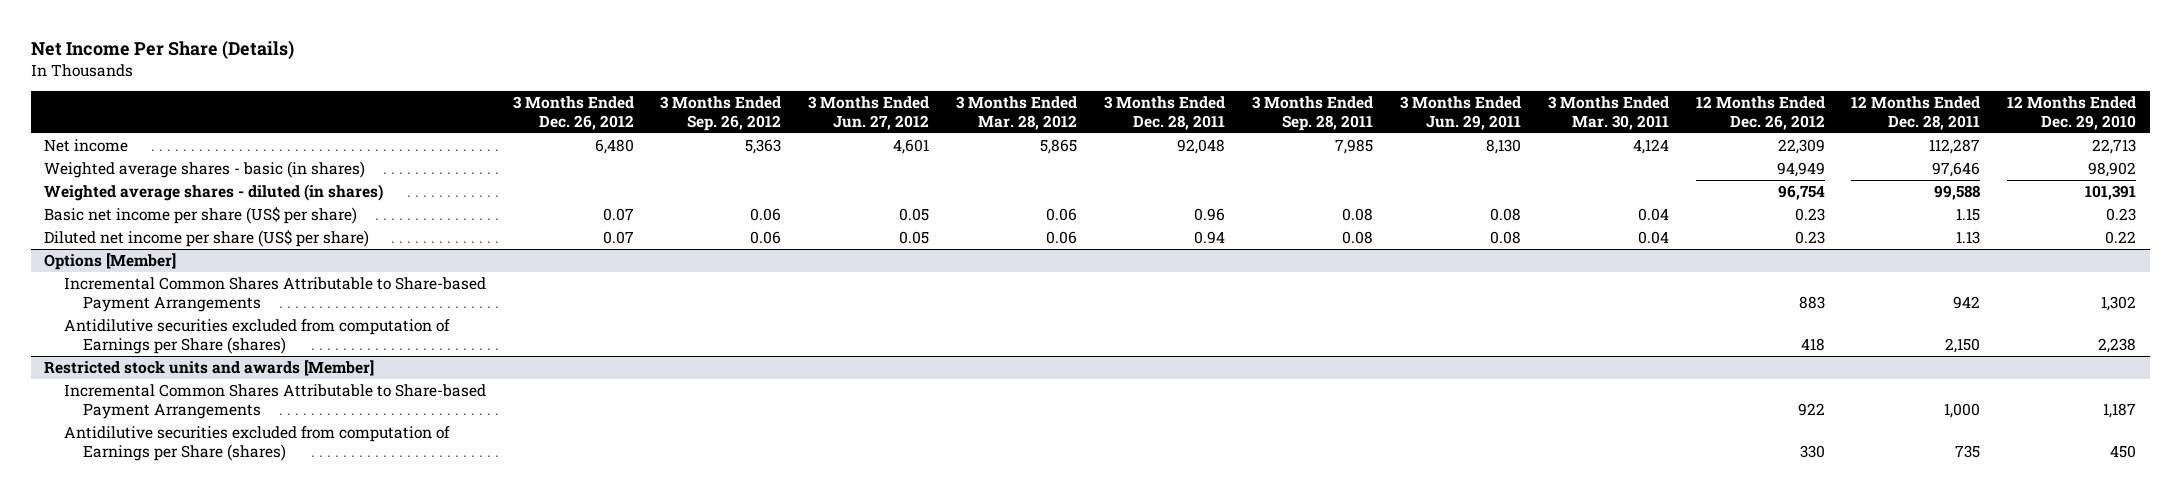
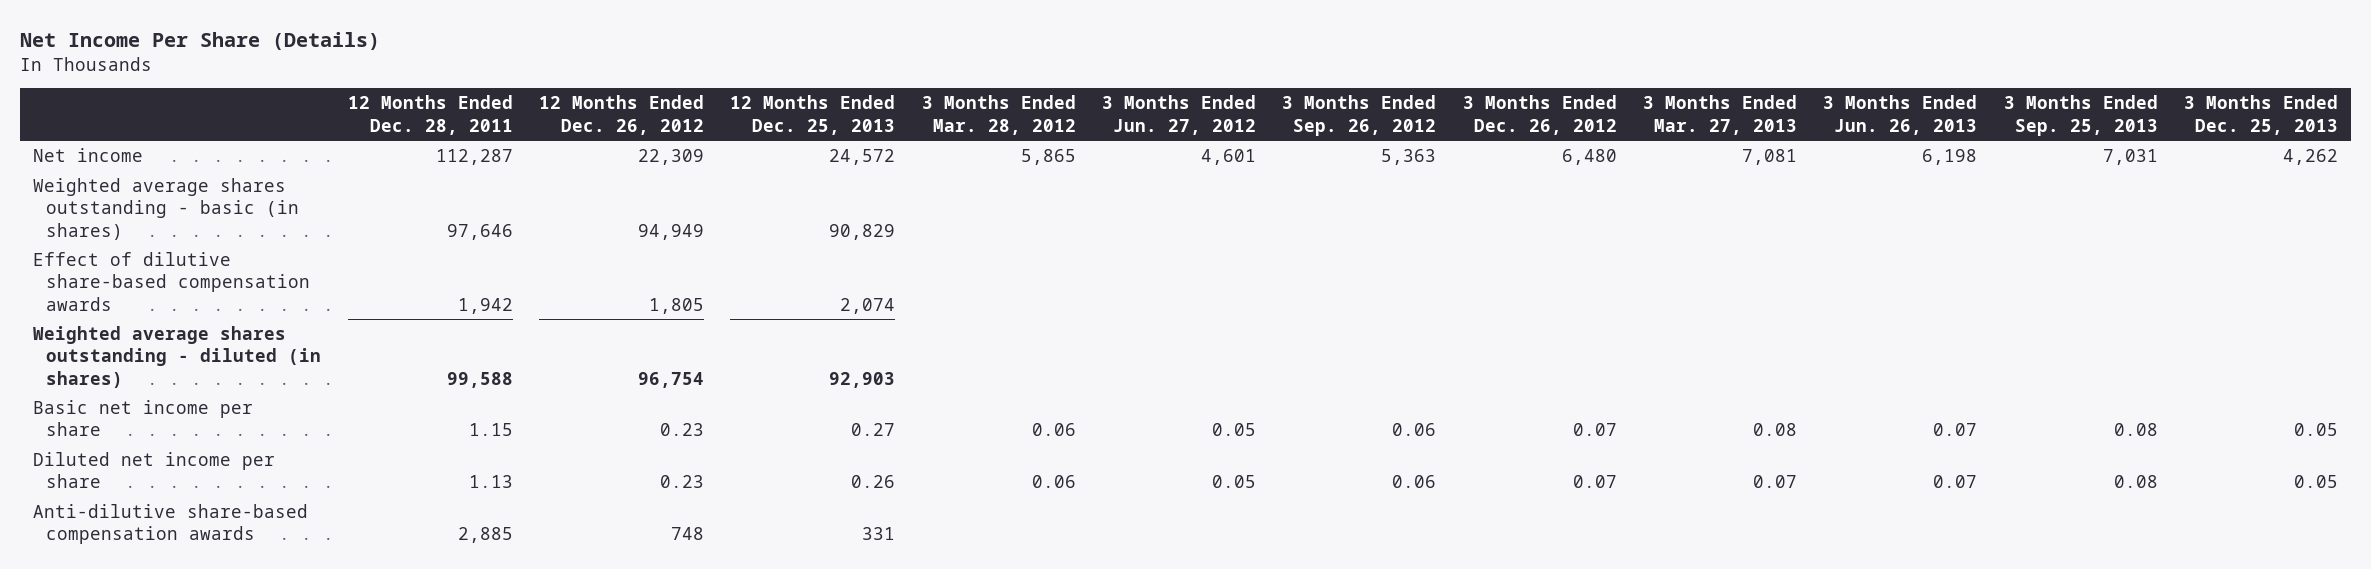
- | 3 Months Ended Dec. 26, 2012 | 3 Months Ended Sep. 26, 2012 | 3 Months Ended Jun. 27, 2012 | 3 Months Ended Mar. 28, 2012 | 3 Months Ended Dec. 28, 2011 | 3 Months Ended Sep. 28, 2011 | 3 Months Ended Jun. 29, 2011 | 3 Months Ended Mar. 30, 2011 | 12 Months Ended Dec. 26, 2012 | 12 Months Ended Dec. 28, 2011 | 12 Months Ended Dec. 29, 2010
+ | 12 Months Ended Dec. 28, 2011 | 12 Months Ended Dec. 26, 2012 | 12 Months Ended Dec. 25, 2013 | 3 Months Ended Mar. 28, 2012 | 3 Months Ended Jun. 27, 2012 | 3 Months Ended Sep. 26, 2012 | 3 Months Ended Dec. 26, 2012 | 3 Months Ended Mar. 27, 2013 | 3 Months Ended Jun. 26, 2013 | 3 Months Ended Sep. 25, 2013 | 3 Months Ended Dec. 25, 2013
- Weighted average shares - basic (in shares) | | | | | | | | | 94,949 | 97,646 | 98,902
- Weighted average shares - diluted (in shares) | | | | | | | | | 96,754 | 99,588 | 101,391
- Basic net income per share (US$ per share) | 0.07 | 0.06 | 0.05 | 0.06 | 0.96 | 0.08 | 0.08 | 0.04 | 0.23 | 1.15 | 0.23
- Diluted net income per share (US$ per share) | 0.07 | 0.06 | 0.05 | 0.06 | 0.94 | 0.08 | 0.08 | 0.04 | 0.23 | 1.13 | 0.22
- Options [Member]
- Incremental Common Shares Attributable to Share-based Payment Arrangements | | | | | | | | | 883 | 942 | 1,302
- Antidilutive securities excluded from computation of Earnings per Share (shares) | | | | | | | | | 418 | 2,150 | 2,238
- Restricted stock units and awards [Member]
- Incremental Common Shares Attributable to Share-based Payment Arrangements | | | | | | | | | 922 | 1,000 | 1,187
- Antidilutive securities excluded from computation of Earnings per Share (shares) | | | | | | | | | 330 | 735 | 450
+ Weighted average shares outstanding - basic (in shares) | 97,646 | 94,949 | 90,829 | | | | | | | |
+ Effect of dilutive share-based compensation awards | 1,942 | 1,805 | 2,074 | | | | | | | |
+ Weighted average shares outstanding - diluted (in shares) | 99,588 | 96,754 | 92,903 | | | | | | | |
+ Basic net income per share | 1.15 | 0.23 | 0.27 | 0.06 | 0.05 | 0.06 | 0.07 | 0.08 | 0.07 | 0.08 | 0.05
+ Diluted net income per share | 1.13 | 0.23 | 0.26 | 0.06 | 0.05 | 0.06 | 0.07 | 0.07 | 0.07 | 0.08 | 0.05
+ Anti-dilutive share-based compensation awards | 2,885 | 748 | 331 | | | | | | | |

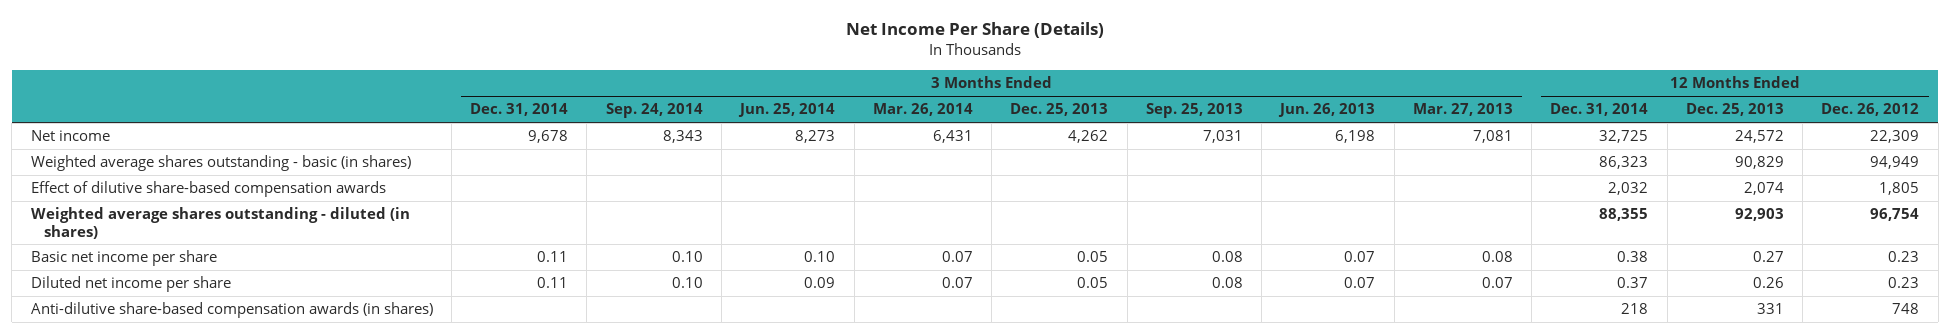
- | 12 Months Ended Dec. 28, 2011 | 12 Months Ended Dec. 26, 2012 | 12 Months Ended Dec. 25, 2013 | 3 Months Ended Mar. 28, 2012 | 3 Months Ended Jun. 27, 2012 | 3 Months Ended Sep. 26, 2012 | 3 Months Ended Dec. 26, 2012 | 3 Months Ended Mar. 27, 2013 | 3 Months Ended Jun. 26, 2013 | 3 Months Ended Sep. 25, 2013 | 3 Months Ended Dec. 25, 2013
+ | 3 Months Ended Dec. 31, 2014 | 3 Months Ended Sep. 24, 2014 | 3 Months Ended Jun. 25, 2014 | 3 Months Ended Mar. 26, 2014 | 3 Months Ended Dec. 25, 2013 | 3 Months Ended Sep. 25, 2013 | 3 Months Ended Jun. 26, 2013 | 3 Months Ended Mar. 27, 2013 | 12 Months Ended Dec. 31, 2014 | 12 Months Ended Dec. 25, 2013 | 12 Months Ended Dec. 26, 2012
- Anti-dilutive share-based compensation awards | 2,885 | 748 | 331 | | | | | | | |
+ Anti-dilutive share-based compensation awards (in shares) | | | | | | | | | 218 | 331 | 748

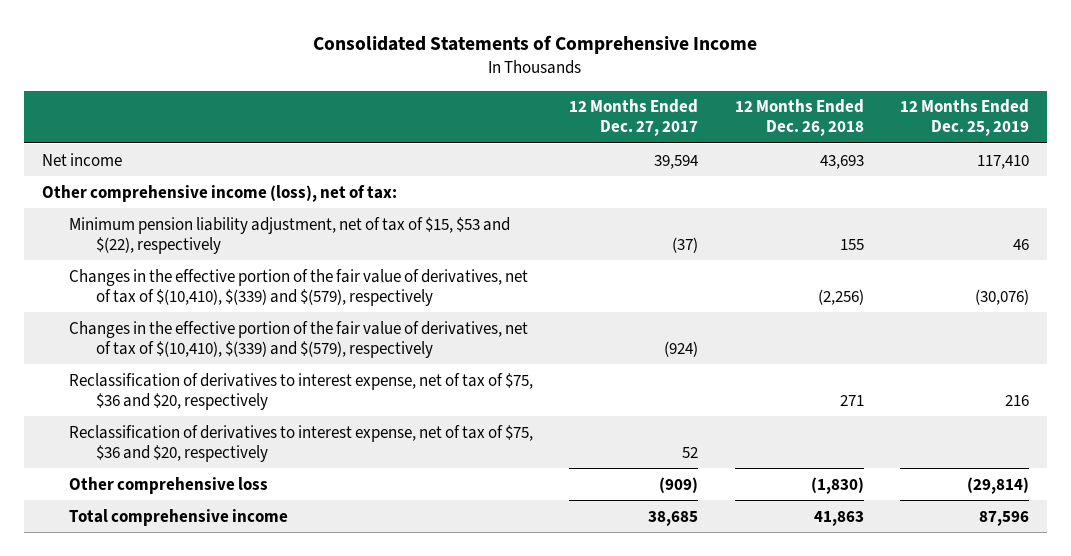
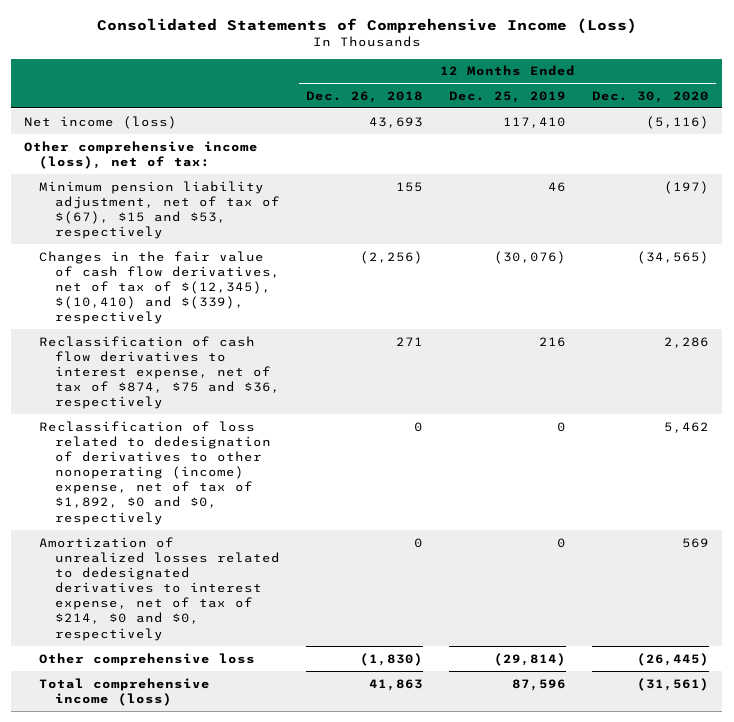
- Consolidated Statements of Comprehensive Income
+ Consolidated Statements of Comprehensive Income (Loss)
- | 12 Months Ended Dec. 27, 2017 | 12 Months Ended Dec. 26, 2018 | 12 Months Ended Dec. 25, 2019
+ | 12 Months Ended Dec. 26, 2018 | 12 Months Ended Dec. 25, 2019 | 12 Months Ended Dec. 30, 2020
- Net income | 39,594 | 43,693 | 117,410
+ Net income (loss) | 43,693 | 117,410 | (5,116)
- Minimum pension liability adjustment, net of tax of $15, $53 and $(22), respectively | (37) | 155 | 46
- Changes in the effective portion of the fair value of derivatives, net of tax of $(10,410), $(339) and $(579), respectively | | (2,256) | (30,076)
- Changes in the effective portion of the fair value of derivatives, net of tax of $(10,410), $(339) and $(579), respectively | (924) | |
- Reclassification of derivatives to interest expense, net of tax of $75, $36 and $20, respectively | | 271 | 216
- Reclassification of derivatives to interest expense, net of tax of $75, $36 and $20, respectively | 52 | |
+ Minimum pension liability adjustment, net of tax of $(67), $15 and $53, respectively | 155 | 46 | (197)
+ Changes in the fair value of cash flow derivatives, net of tax of $(12,345), $(10,410) and $(339), respectively | (2,256) | (30,076) | (34,565)
+ Reclassification of cash flow derivatives to interest expense, net of tax of $874, $75 and $36, respectively | 271 | 216 | 2,286
+ Reclassification of loss related to dedesignation of derivatives to other nonoperating (income) expense, net of tax of $1,892, $0 and $0, respectively | 0 | 0 | 5,462
+ Amortization of unrealized losses related to dedesignated derivatives to interest expense, net of tax of $214, $0 and $0, respectively | 0 | 0 | 569
- Total comprehensive income | 38,685 | 41,863 | 87,596
+ Total comprehensive income (loss) | 41,863 | 87,596 | (31,561)

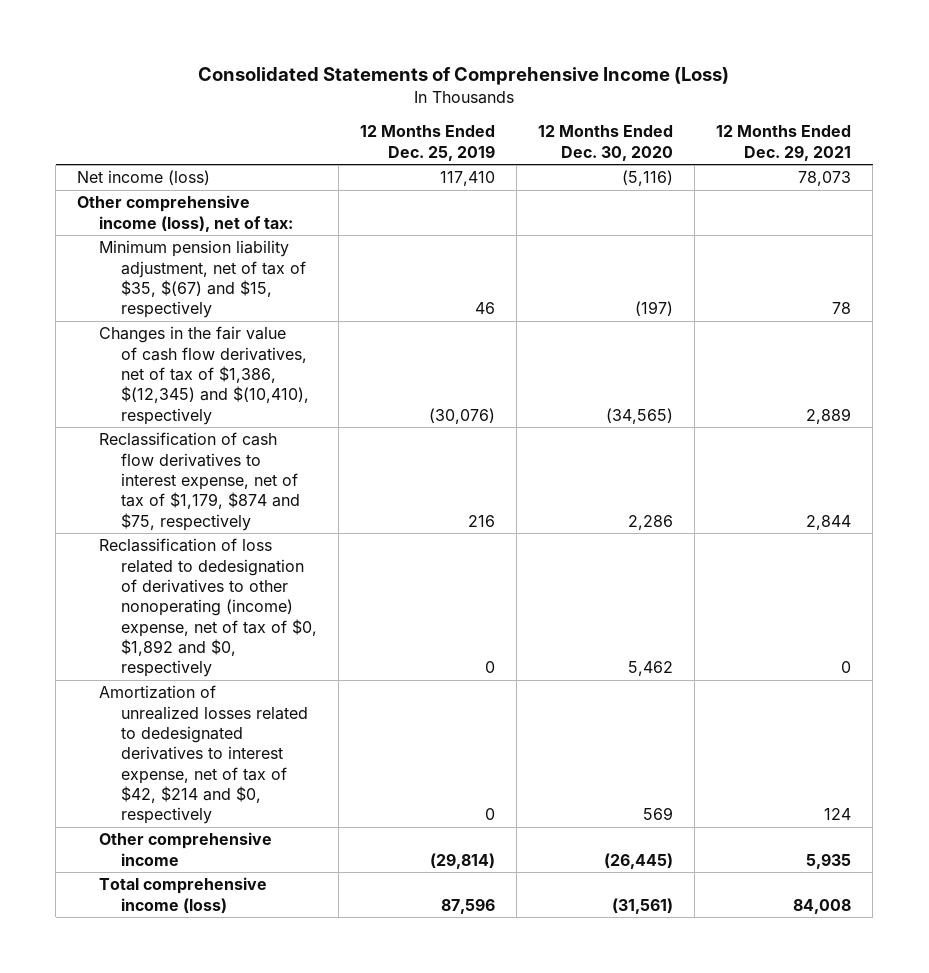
- | 12 Months Ended Dec. 26, 2018 | 12 Months Ended Dec. 25, 2019 | 12 Months Ended Dec. 30, 2020
+ | 12 Months Ended Dec. 25, 2019 | 12 Months Ended Dec. 30, 2020 | 12 Months Ended Dec. 29, 2021
- Minimum pension liability adjustment, net of tax of $(67), $15 and $53, respectively | 155 | 46 | (197)
- Changes in the fair value of cash flow derivatives, net of tax of $(12,345), $(10,410) and $(339), respectively | (2,256) | (30,076) | (34,565)
- Reclassification of cash flow derivatives to interest expense, net of tax of $874, $75 and $36, respectively | 271 | 216 | 2,286
- Reclassification of loss related to dedesignation of derivatives to other nonoperating (income) expense, net of tax of $1,892, $0 and $0, respectively | 0 | 0 | 5,462
- Amortization of unrealized losses related to dedesignated derivatives to interest expense, net of tax of $214, $0 and $0, respectively | 0 | 0 | 569
- Other comprehensive loss | (1,830) | (29,814) | (26,445)
+ Minimum pension liability adjustment, net of tax of $35, $(67) and $15, respectively | 46 | (197) | 78
+ Changes in the fair value of cash flow derivatives, net of tax of $1,386, $(12,345) and $(10,410), respectively | (30,076) | (34,565) | 2,889
+ Reclassification of cash flow derivatives to interest expense, net of tax of $1,179, $874 and $75, respectively | 216 | 2,286 | 2,844
+ Reclassification of loss related to dedesignation of derivatives to other nonoperating (income) expense, net of tax of $0, $1,892 and $0, respectively | 0 | 5,462 | 0
+ Amortization of unrealized losses related to dedesignated derivatives to interest expense, net of tax of $42, $214 and $0, respectively | 0 | 569 | 124
+ Other comprehensive income | (29,814) | (26,445) | 5,935

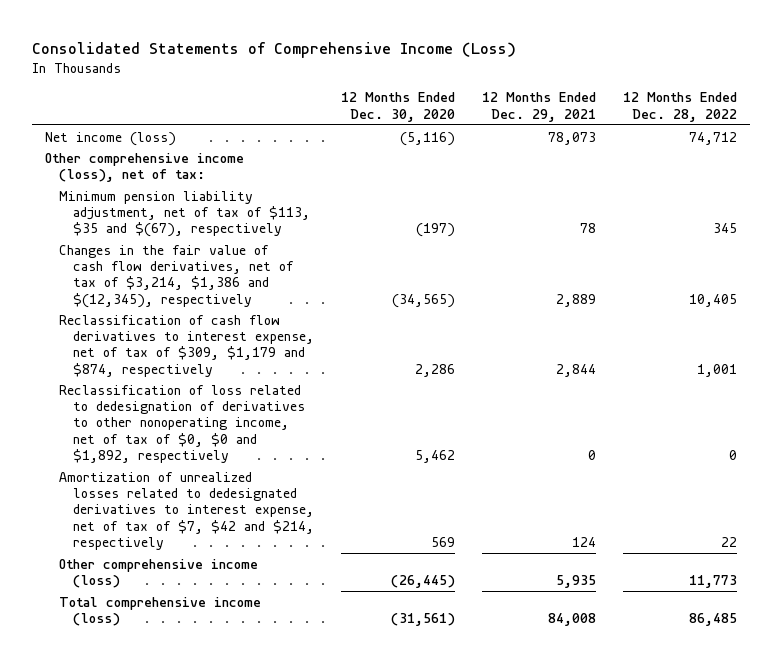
- | 12 Months Ended Dec. 25, 2019 | 12 Months Ended Dec. 30, 2020 | 12 Months Ended Dec. 29, 2021
+ | 12 Months Ended Dec. 30, 2020 | 12 Months Ended Dec. 29, 2021 | 12 Months Ended Dec. 28, 2022
- Minimum pension liability adjustment, net of tax of $35, $(67) and $15, respectively | 46 | (197) | 78
- Changes in the fair value of cash flow derivatives, net of tax of $1,386, $(12,345) and $(10,410), respectively | (30,076) | (34,565) | 2,889
- Reclassification of cash flow derivatives to interest expense, net of tax of $1,179, $874 and $75, respectively | 216 | 2,286 | 2,844
- Reclassification of loss related to dedesignation of derivatives to other nonoperating (income) expense, net of tax of $0, $1,892 and $0, respectively | 0 | 5,462 | 0
- Amortization of unrealized losses related to dedesignated derivatives to interest expense, net of tax of $42, $214 and $0, respectively | 0 | 569 | 124
- Other comprehensive income | (29,814) | (26,445) | 5,935
+ Minimum pension liability adjustment, net of tax of $113, $35 and $(67), respectively | (197) | 78 | 345
+ Changes in the fair value of cash flow derivatives, net of tax of $3,214, $1,386 and $(12,345), respectively | (34,565) | 2,889 | 10,405
+ Reclassification of cash flow derivatives to interest expense, net of tax of $309, $1,179 and $874, respectively | 2,286 | 2,844 | 1,001
+ Reclassification of loss related to dedesignation of derivatives to other nonoperating income, net of tax of $0, $0 and $1,892, respectively | 5,462 | 0 | 0
+ Amortization of unrealized losses related to dedesignated derivatives to interest expense, net of tax of $7, $42 and $214, respectively | 569 | 124 | 22
+ Other comprehensive income (loss) | (26,445) | 5,935 | 11,773

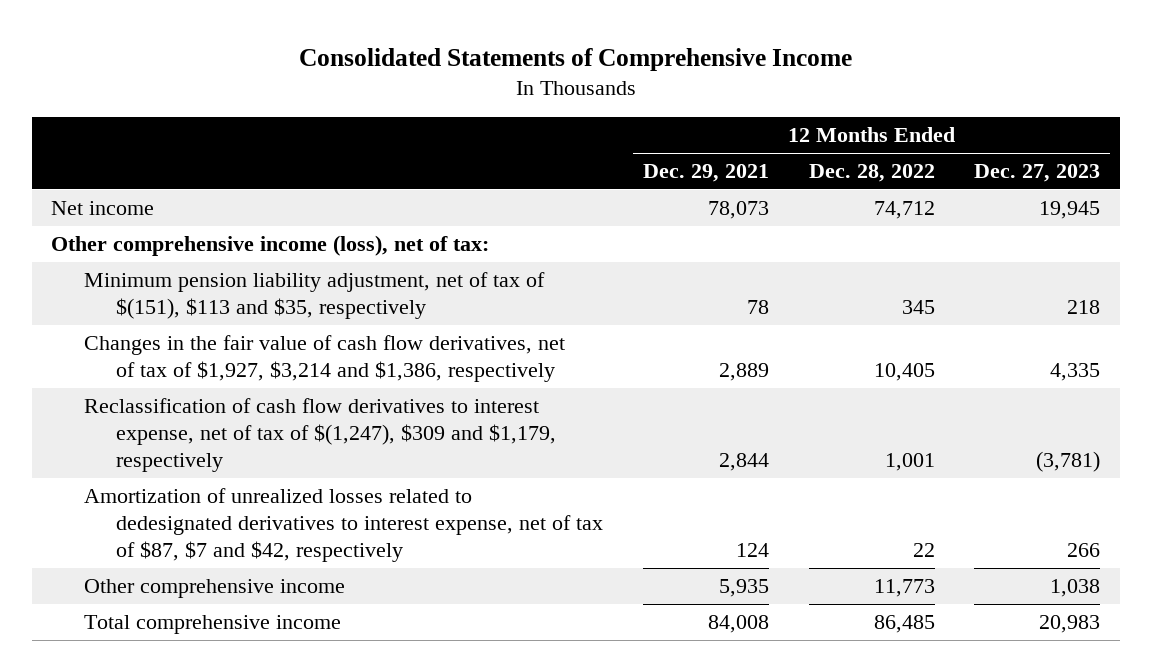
- Consolidated Statements of Comprehensive Income (Loss)
+ Consolidated Statements of Comprehensive Income
- | 12 Months Ended Dec. 30, 2020 | 12 Months Ended Dec. 29, 2021 | 12 Months Ended Dec. 28, 2022
+ | 12 Months Ended Dec. 29, 2021 | 12 Months Ended Dec. 28, 2022 | 12 Months Ended Dec. 27, 2023
- Net income (loss) | (5,116) | 78,073 | 74,712
+ Net income | 78,073 | 74,712 | 19,945
- Minimum pension liability adjustment, net of tax of $113, $35 and $(67), respectively | (197) | 78 | 345
- Changes in the fair value of cash flow derivatives, net of tax of $3,214, $1,386 and $(12,345), respectively | (34,565) | 2,889 | 10,405
- Reclassification of cash flow derivatives to interest expense, net of tax of $309, $1,179 and $874, respectively | 2,286 | 2,844 | 1,001
- Reclassification of loss related to dedesignation of derivatives to other nonoperating income, net of tax of $0, $0 and $1,892, respectively | 5,462 | 0 | 0
- Amortization of unrealized losses related to dedesignated derivatives to interest expense, net of tax of $7, $42 and $214, respectively | 569 | 124 | 22
- Other comprehensive income (loss) | (26,445) | 5,935 | 11,773
- Total comprehensive income (loss) | (31,561) | 84,008 | 86,485
+ Minimum pension liability adjustment, net of tax of $(151), $113 and $35, respectively | 78 | 345 | 218
+ Changes in the fair value of cash flow derivatives, net of tax of $1,927, $3,214 and $1,386, respectively | 2,889 | 10,405 | 4,335
+ Reclassification of cash flow derivatives to interest expense, net of tax of $(1,247), $309 and $1,179, respectively | 2,844 | 1,001 | (3,781)
+ Amortization of unrealized losses related to dedesignated derivatives to interest expense, net of tax of $87, $7 and $42, respectively | 124 | 22 | 266
+ Other comprehensive income | 5,935 | 11,773 | 1,038
+ Total comprehensive income | 84,008 | 86,485 | 20,983

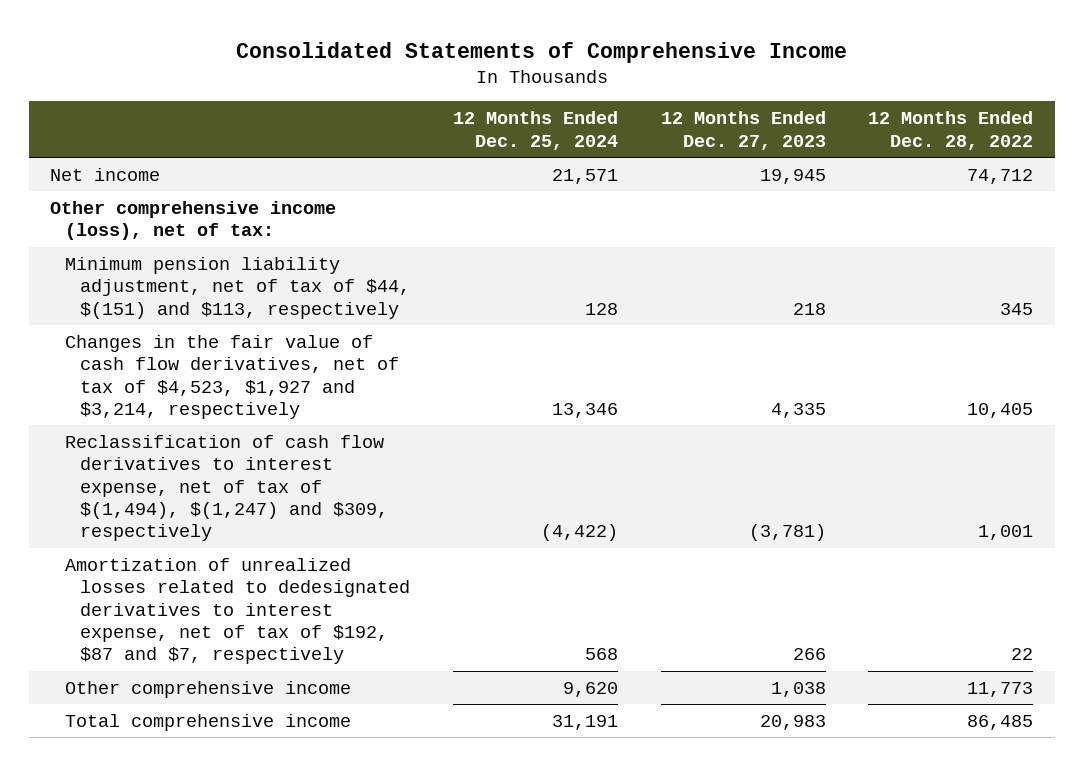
- | 12 Months Ended Dec. 29, 2021 | 12 Months Ended Dec. 28, 2022 | 12 Months Ended Dec. 27, 2023
+ | 12 Months Ended Dec. 25, 2024 | 12 Months Ended Dec. 27, 2023 | 12 Months Ended Dec. 28, 2022
- Minimum pension liability adjustment, net of tax of $(151), $113 and $35, respectively | 78 | 345 | 218
- Changes in the fair value of cash flow derivatives, net of tax of $1,927, $3,214 and $1,386, respectively | 2,889 | 10,405 | 4,335
- Reclassification of cash flow derivatives to interest expense, net of tax of $(1,247), $309 and $1,179, respectively | 2,844 | 1,001 | (3,781)
- Amortization of unrealized losses related to dedesignated derivatives to interest expense, net of tax of $87, $7 and $42, respectively | 124 | 22 | 266
+ Minimum pension liability adjustment, net of tax of $44, $(151) and $113, respectively | 128 | 218 | 345
+ Changes in the fair value of cash flow derivatives, net of tax of $4,523, $1,927 and $3,214, respectively | 13,346 | 4,335 | 10,405
+ Reclassification of cash flow derivatives to interest expense, net of tax of $(1,494), $(1,247) and $309, respectively | (4,422) | (3,781) | 1,001
+ Amortization of unrealized losses related to dedesignated derivatives to interest expense, net of tax of $192, $87 and $7, respectively | 568 | 266 | 22

